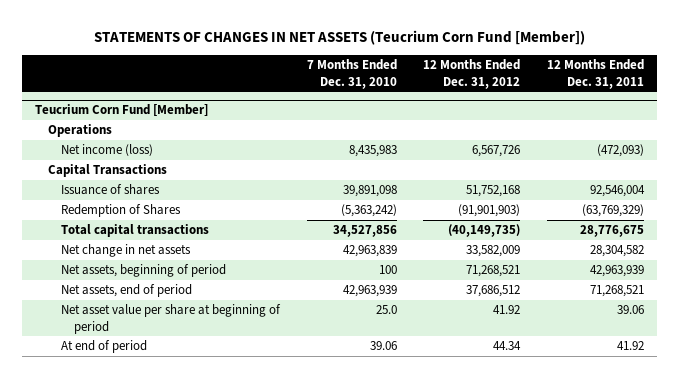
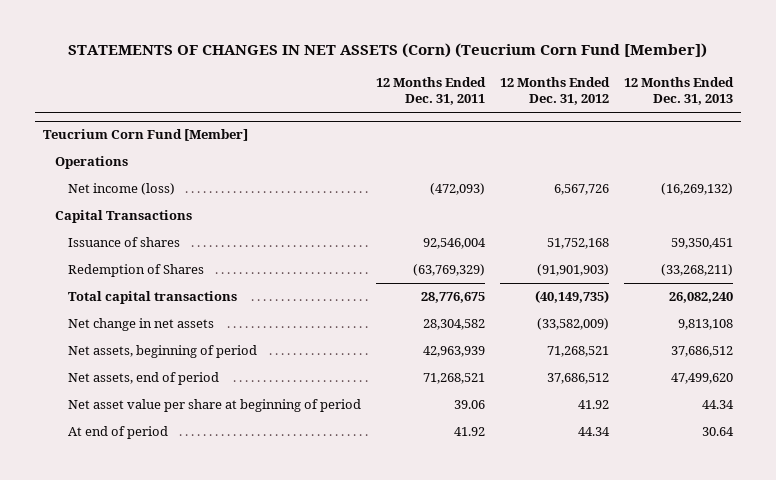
- STATEMENTS OF CHANGES IN NET ASSETS (Teucrium Corn Fund [Member])
+ STATEMENTS OF CHANGES IN NET ASSETS (Corn) (Teucrium Corn Fund [Member])
- | 7 Months Ended Dec. 31, 2010 | 12 Months Ended Dec. 31, 2012 | 12 Months Ended Dec. 31, 2011
+ | 12 Months Ended Dec. 31, 2011 | 12 Months Ended Dec. 31, 2012 | 12 Months Ended Dec. 31, 2013
@ Teucrium Corn Fund [Member]
- Net change in net assets | 42,963,839 | 33,582,009 | 28,304,582
+ Net change in net assets | 28,304,582 | (33,582,009) | 9,813,108

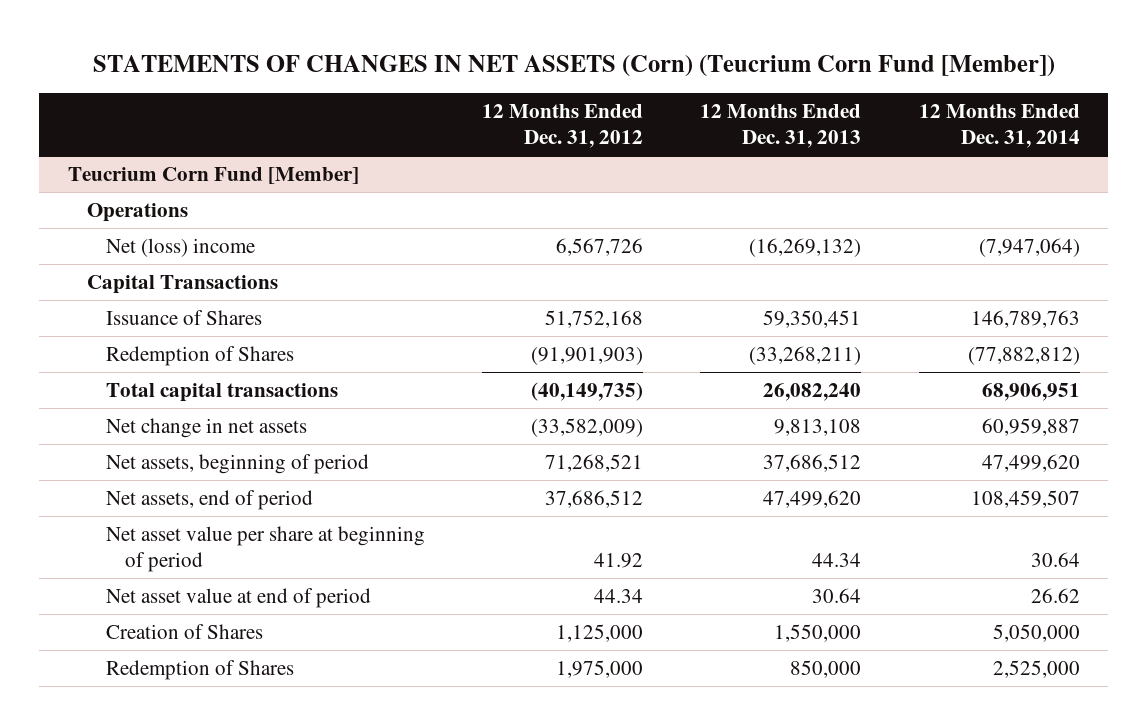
- | 12 Months Ended Dec. 31, 2011 | 12 Months Ended Dec. 31, 2012 | 12 Months Ended Dec. 31, 2013
+ | 12 Months Ended Dec. 31, 2012 | 12 Months Ended Dec. 31, 2013 | 12 Months Ended Dec. 31, 2014
@ Teucrium Corn Fund [Member]
- Net income (loss) | (472,093) | 6,567,726 | (16,269,132)
+ Net (loss) income | 6,567,726 | (16,269,132) | (7,947,064)
- Issuance of shares | 92,546,004 | 51,752,168 | 59,350,451
+ Issuance of Shares | 51,752,168 | 59,350,451 | 146,789,763
- At end of period | 41.92 | 44.34 | 30.64
+ Net asset value at end of period | 44.34 | 30.64 | 26.62
+ Creation of Shares | 1,125,000 | 1,550,000 | 5,050,000
+ Redemption of Shares | 1,975,000 | 850,000 | 2,525,000

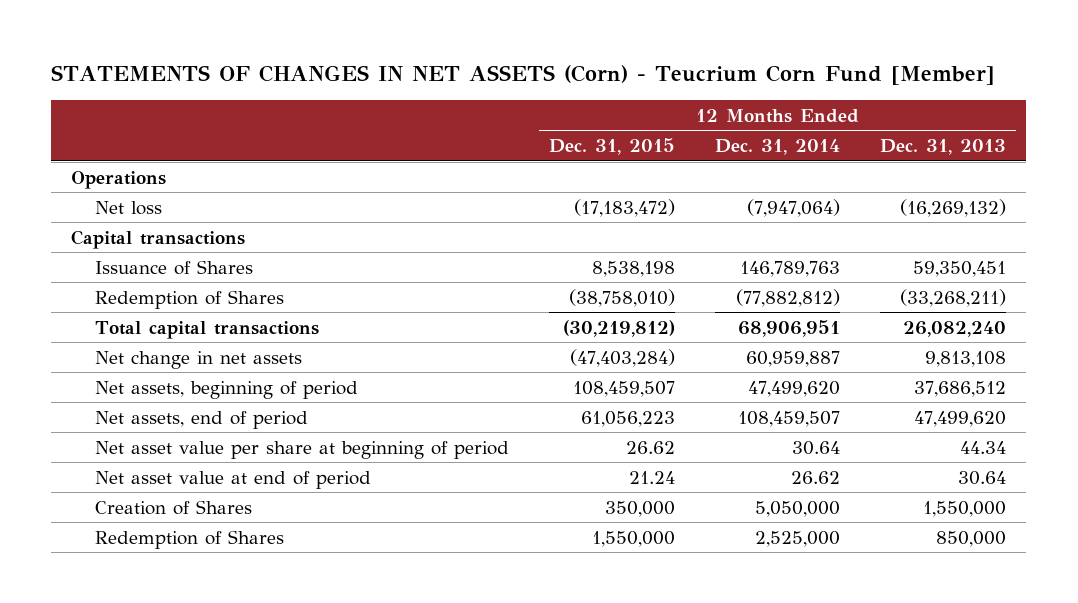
- STATEMENTS OF CHANGES IN NET ASSETS (Corn) (Teucrium Corn Fund [Member])
+ STATEMENTS OF CHANGES IN NET ASSETS (Corn) - Teucrium Corn Fund [Member]
- | 12 Months Ended Dec. 31, 2012 | 12 Months Ended Dec. 31, 2013 | 12 Months Ended Dec. 31, 2014
+ | 12 Months Ended Dec. 31, 2015 | 12 Months Ended Dec. 31, 2014 | 12 Months Ended Dec. 31, 2013
- Teucrium Corn Fund [Member]
- Net (loss) income | 6,567,726 | (16,269,132) | (7,947,064)
- Capital Transactions
+ Net loss | (17,183,472) | (7,947,064) | (16,269,132)
+ Capital transactions

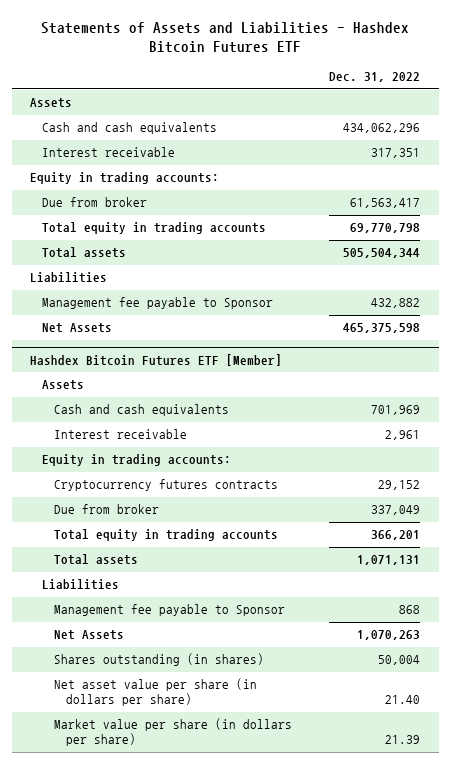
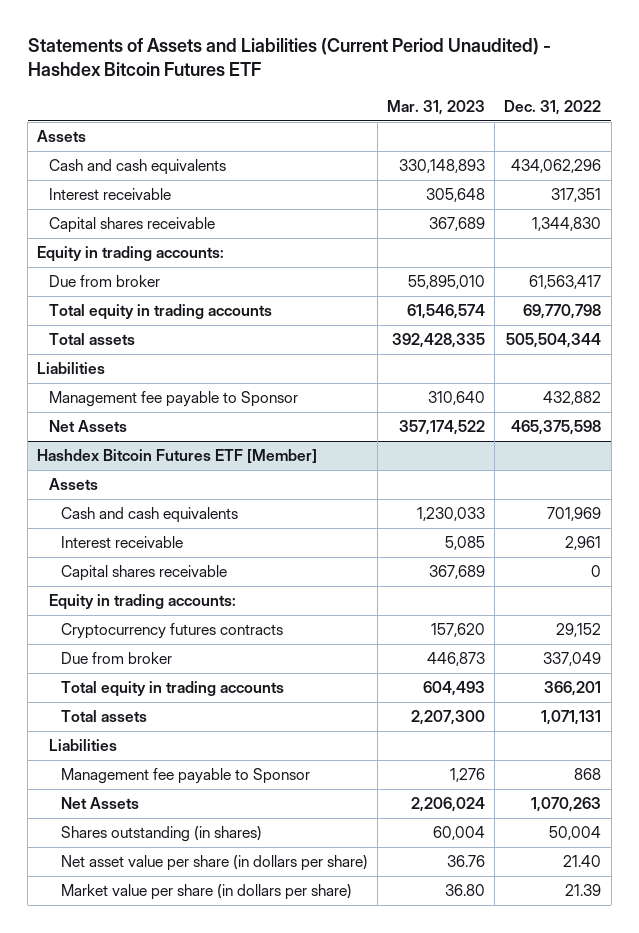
- Statements of Assets and Liabilities - Hashdex Bitcoin Futures ETF
+ Statements of Assets and Liabilities (Current Period Unaudited) - Hashdex Bitcoin Futures ETF
- | Dec. 31, 2022
+ | Mar. 31, 2023 | Dec. 31, 2022
+ Capital shares receivable | 367,689 | 1,344,830
@ Hashdex Bitcoin Futures ETF [Member]
+ Capital shares receivable | 367,689 | 0

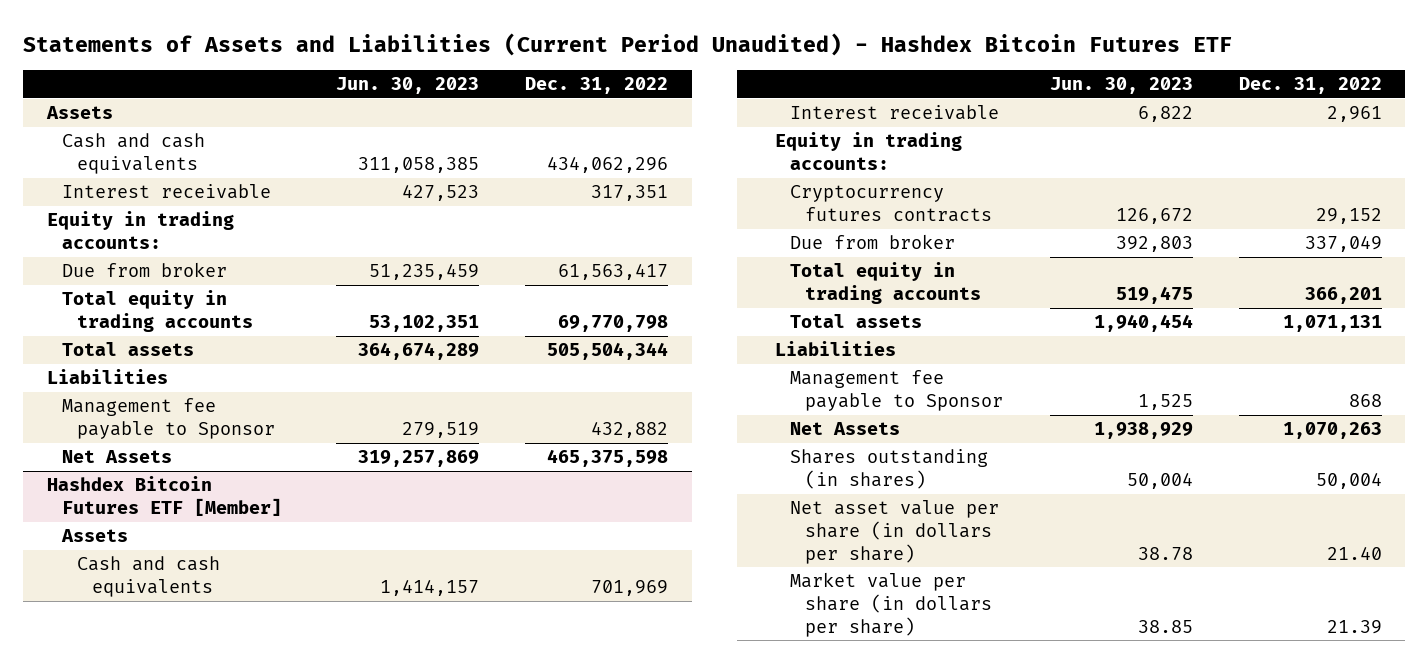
- | Mar. 31, 2023 | Dec. 31, 2022
+ | Jun. 30, 2023 | Dec. 31, 2022
- Capital shares receivable | 367,689 | 1,344,830
@ Hashdex Bitcoin Futures ETF [Member]
- Capital shares receivable | 367,689 | 0

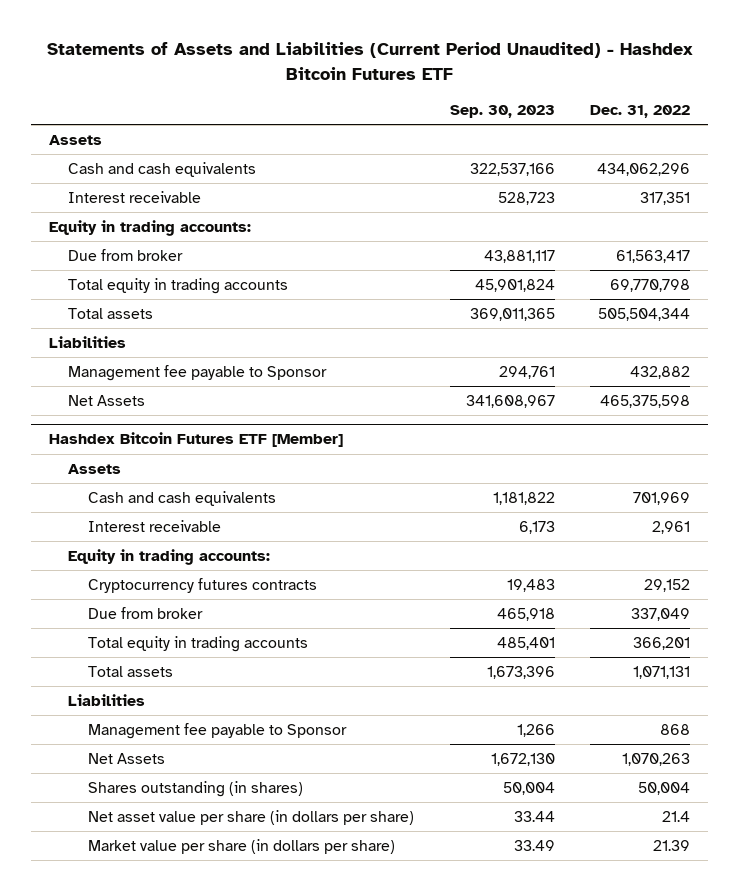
- | Jun. 30, 2023 | Dec. 31, 2022
+ | Sep. 30, 2023 | Dec. 31, 2022
@ Hashdex Bitcoin Futures ETF [Member]
- Net asset value per share (in dollars per share) | 38.78 | 21.40
+ Net asset value per share (in dollars per share) | 33.44 | 21.4

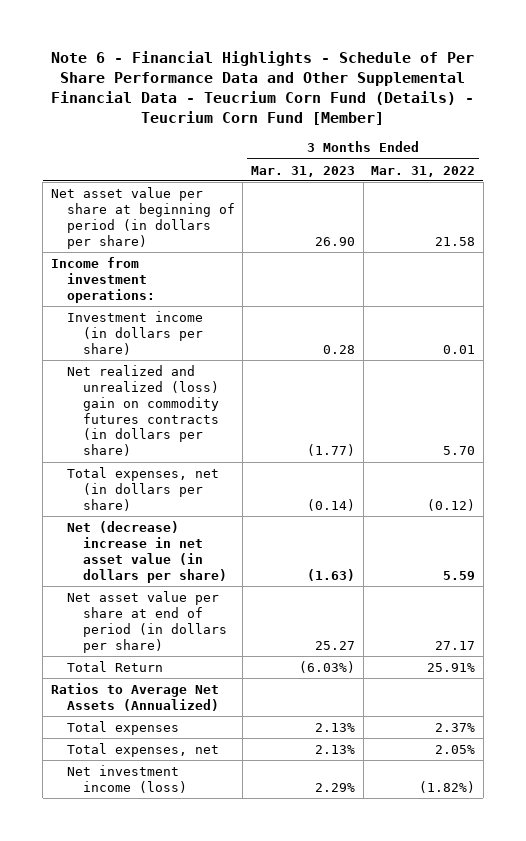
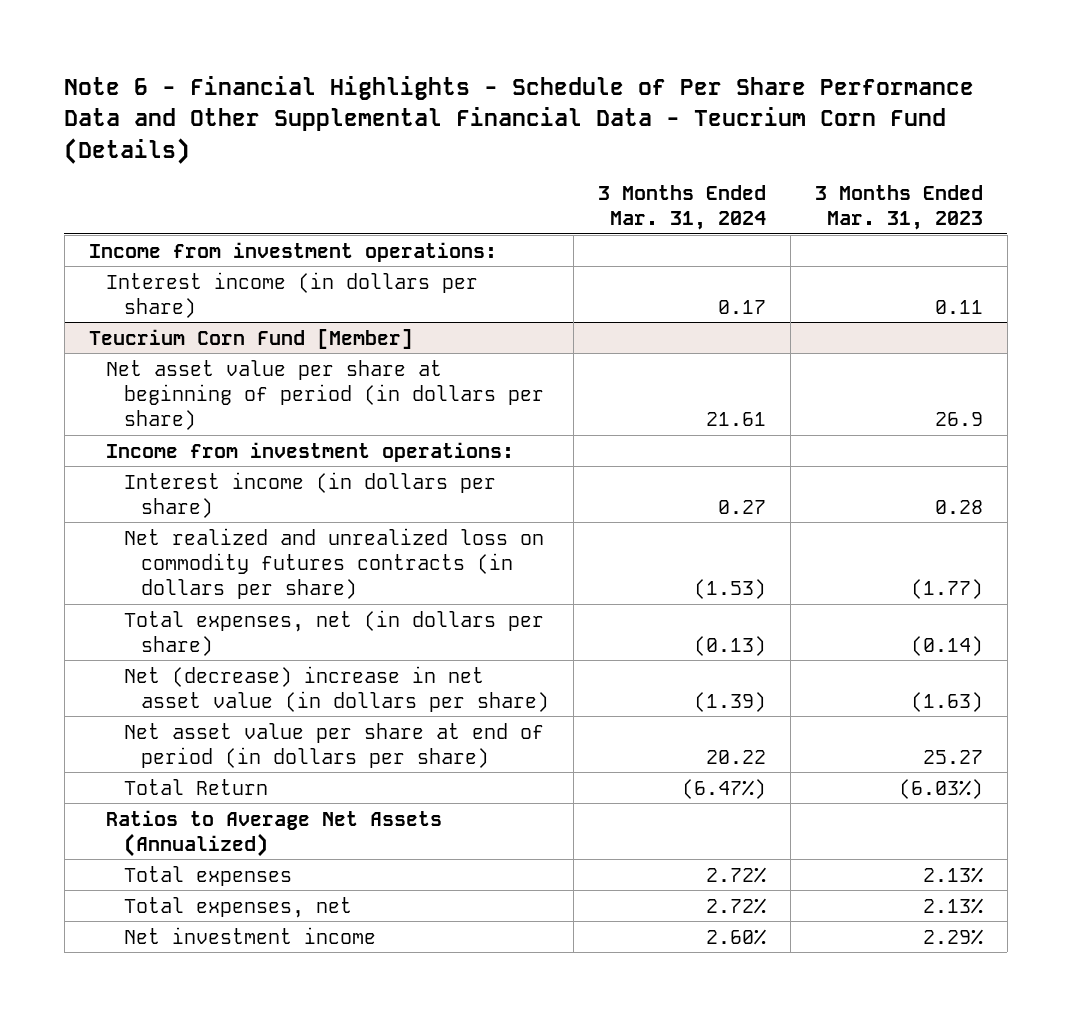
- Note 6 - Financial Highlights - Schedule of Per Share Performance Data and Other Supplemental Financial Data - Teucrium Corn Fund (Details) - Teucrium Corn Fund [Member]
+ Note 6 - Financial Highlights - Schedule of Per Share Performance Data and Other Supplemental Financial Data - Teucrium Corn Fund (Details)
- | 3 Months Ended Mar. 31, 2023 | 3 Months Ended Mar. 31, 2022
+ | 3 Months Ended Mar. 31, 2024 | 3 Months Ended Mar. 31, 2023
- Net asset value per share at beginning of period (in dollars per share) | 26.90 | 21.58
- Investment income (in dollars per share) | 0.28 | 0.01
- Net realized and unrealized (loss) gain on commodity futures contracts (in dollars per share) | (1.77) | 5.70
+ Interest income (in dollars per share) | 0.17 | 0.11
+ Teucrium Corn Fund [Member]
+ Net asset value per share at beginning of period (in dollars per share) | 21.61 | 26.9
+ Income from investment operations:
+ Interest income (in dollars per share) | 0.27 | 0.28
+ Net realized and unrealized loss on commodity futures contracts (in dollars per share) | (1.53) | (1.77)
- Net investment income (loss) | 2.29% | (1.82%)
+ Net investment income | 2.60% | 2.29%

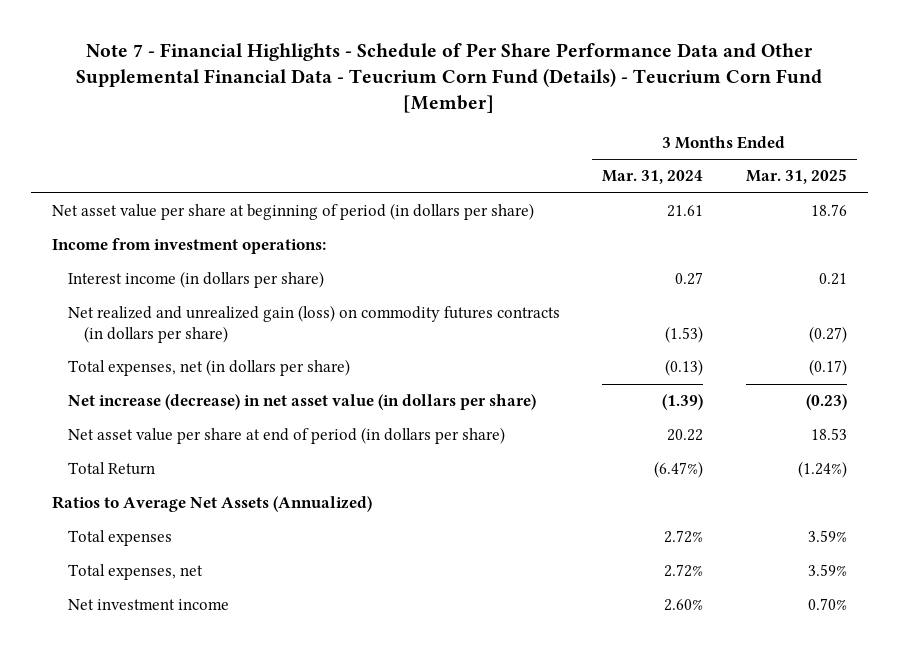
- Note 6 - Financial Highlights - Schedule of Per Share Performance Data and Other Supplemental Financial Data - Teucrium Corn Fund (Details)
+ Note 7 - Financial Highlights - Schedule of Per Share Performance Data and Other Supplemental Financial Data - Teucrium Corn Fund (Details) - Teucrium Corn Fund [Member]
- | 3 Months Ended Mar. 31, 2024 | 3 Months Ended Mar. 31, 2023
+ | 3 Months Ended Mar. 31, 2024 | 3 Months Ended Mar. 31, 2025
- Income from investment operations:
- Interest income (in dollars per share) | 0.17 | 0.11
- Teucrium Corn Fund [Member]
- Net realized and unrealized loss on commodity futures contracts (in dollars per share) | (1.53) | (1.77)
+ Net realized and unrealized gain (loss) on commodity futures contracts (in dollars per share) | (1.53) | (0.27)
- Net (decrease) increase in net asset value (in dollars per share) | (1.39) | (1.63)
+ Net increase (decrease) in net asset value (in dollars per share) | (1.39) | (0.23)

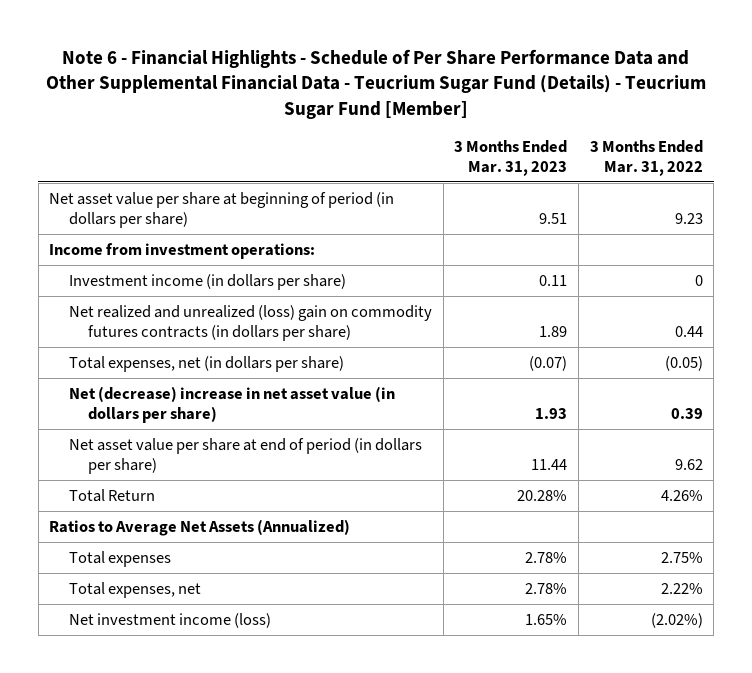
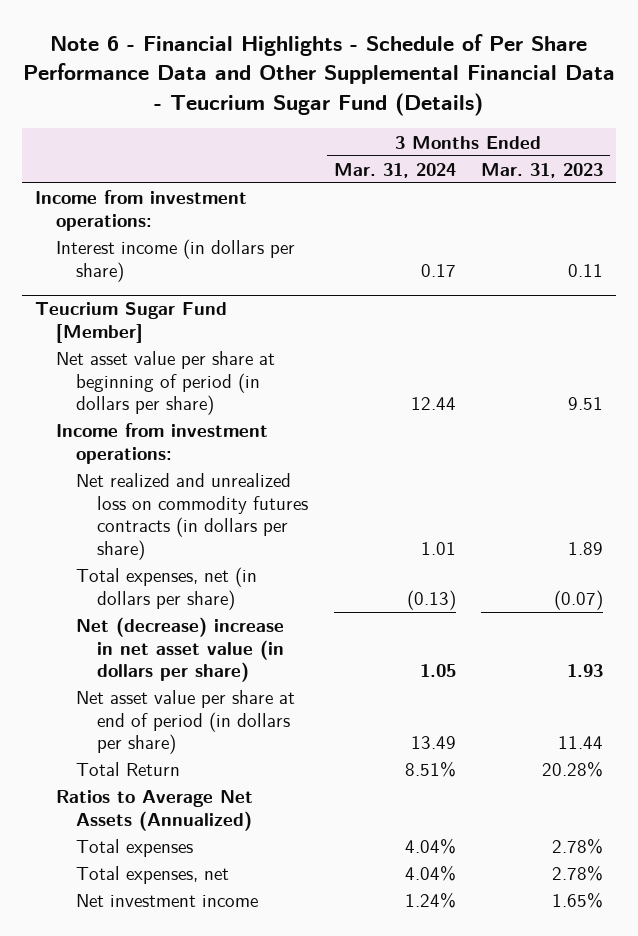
- Note 6 - Financial Highlights - Schedule of Per Share Performance Data and Other Supplemental Financial Data - Teucrium Sugar Fund (Details) - Teucrium Sugar Fund [Member]
+ Note 6 - Financial Highlights - Schedule of Per Share Performance Data and Other Supplemental Financial Data - Teucrium Sugar Fund (Details)
- | 3 Months Ended Mar. 31, 2023 | 3 Months Ended Mar. 31, 2022
+ | 3 Months Ended Mar. 31, 2024 | 3 Months Ended Mar. 31, 2023
+ Income from investment operations:
+ Interest income (in dollars per share) | 0.17 | 0.11
+ Teucrium Sugar Fund [Member]
- Investment income (in dollars per share) | 0.11 | 0
- Net realized and unrealized (loss) gain on commodity futures contracts (in dollars per share) | 1.89 | 0.44
+ Net realized and unrealized loss on commodity futures contracts (in dollars per share) | 1.01 | 1.89
- Net investment income (loss) | 1.65% | (2.02%)
+ Net investment income | 1.24% | 1.65%

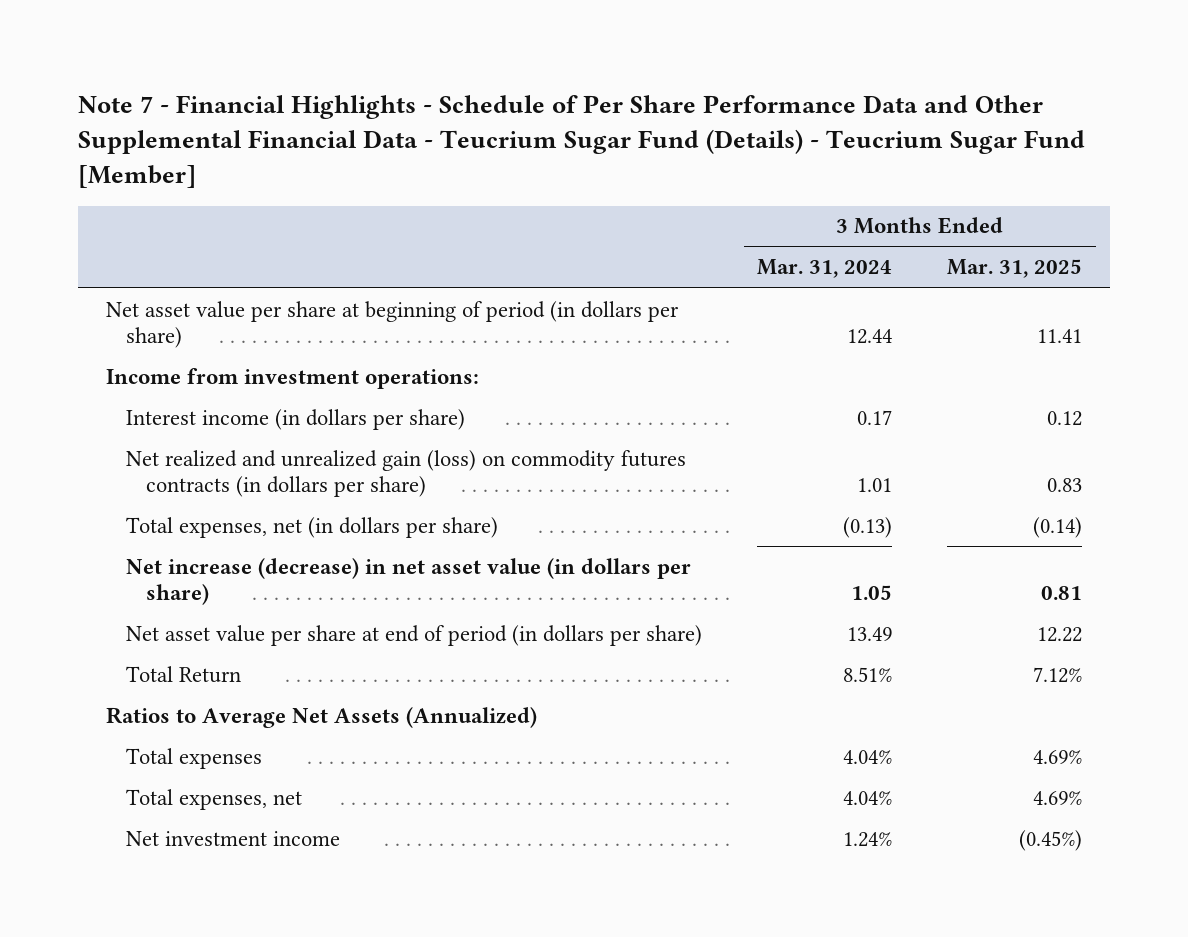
- Note 6 - Financial Highlights - Schedule of Per Share Performance Data and Other Supplemental Financial Data - Teucrium Sugar Fund (Details)
+ Note 7 - Financial Highlights - Schedule of Per Share Performance Data and Other Supplemental Financial Data - Teucrium Sugar Fund (Details) - Teucrium Sugar Fund [Member]
- | 3 Months Ended Mar. 31, 2024 | 3 Months Ended Mar. 31, 2023
+ | 3 Months Ended Mar. 31, 2024 | 3 Months Ended Mar. 31, 2025
- Income from investment operations:
- Teucrium Sugar Fund [Member]
- Net realized and unrealized loss on commodity futures contracts (in dollars per share) | 1.01 | 1.89
moved down: Interest income (in dollars per share) | 0.17 | 0.12
+ Net realized and unrealized gain (loss) on commodity futures contracts (in dollars per share) | 1.01 | 0.83
- Net (decrease) increase in net asset value (in dollars per share) | 1.05 | 1.93
+ Net increase (decrease) in net asset value (in dollars per share) | 1.05 | 0.81

